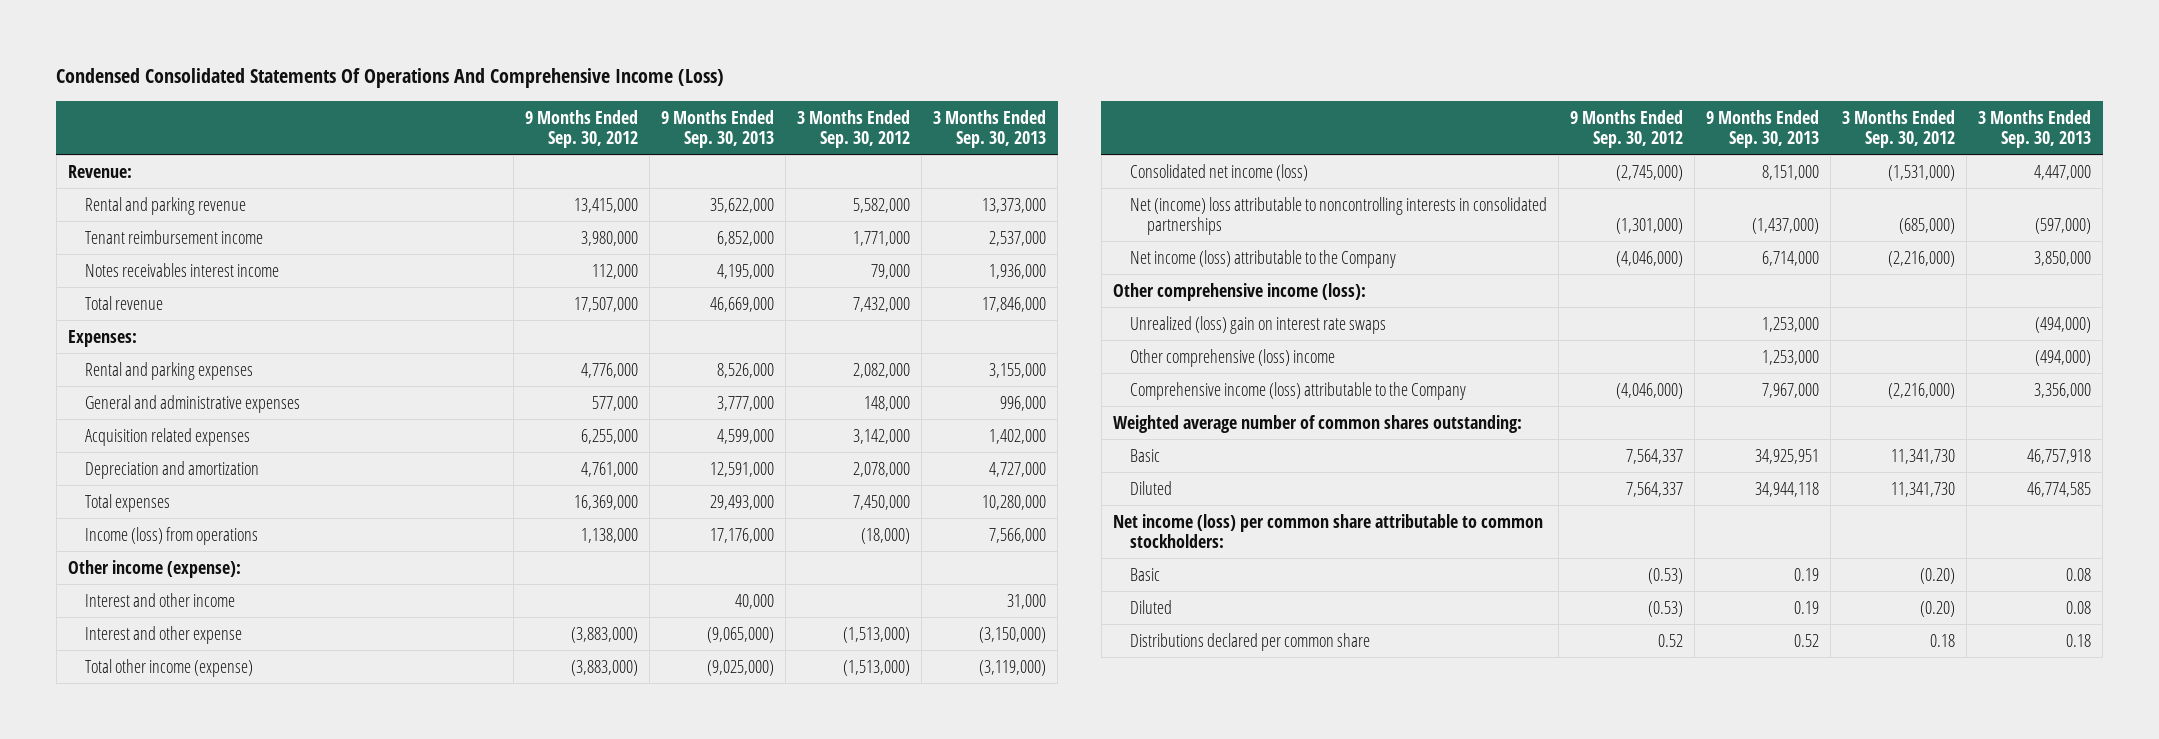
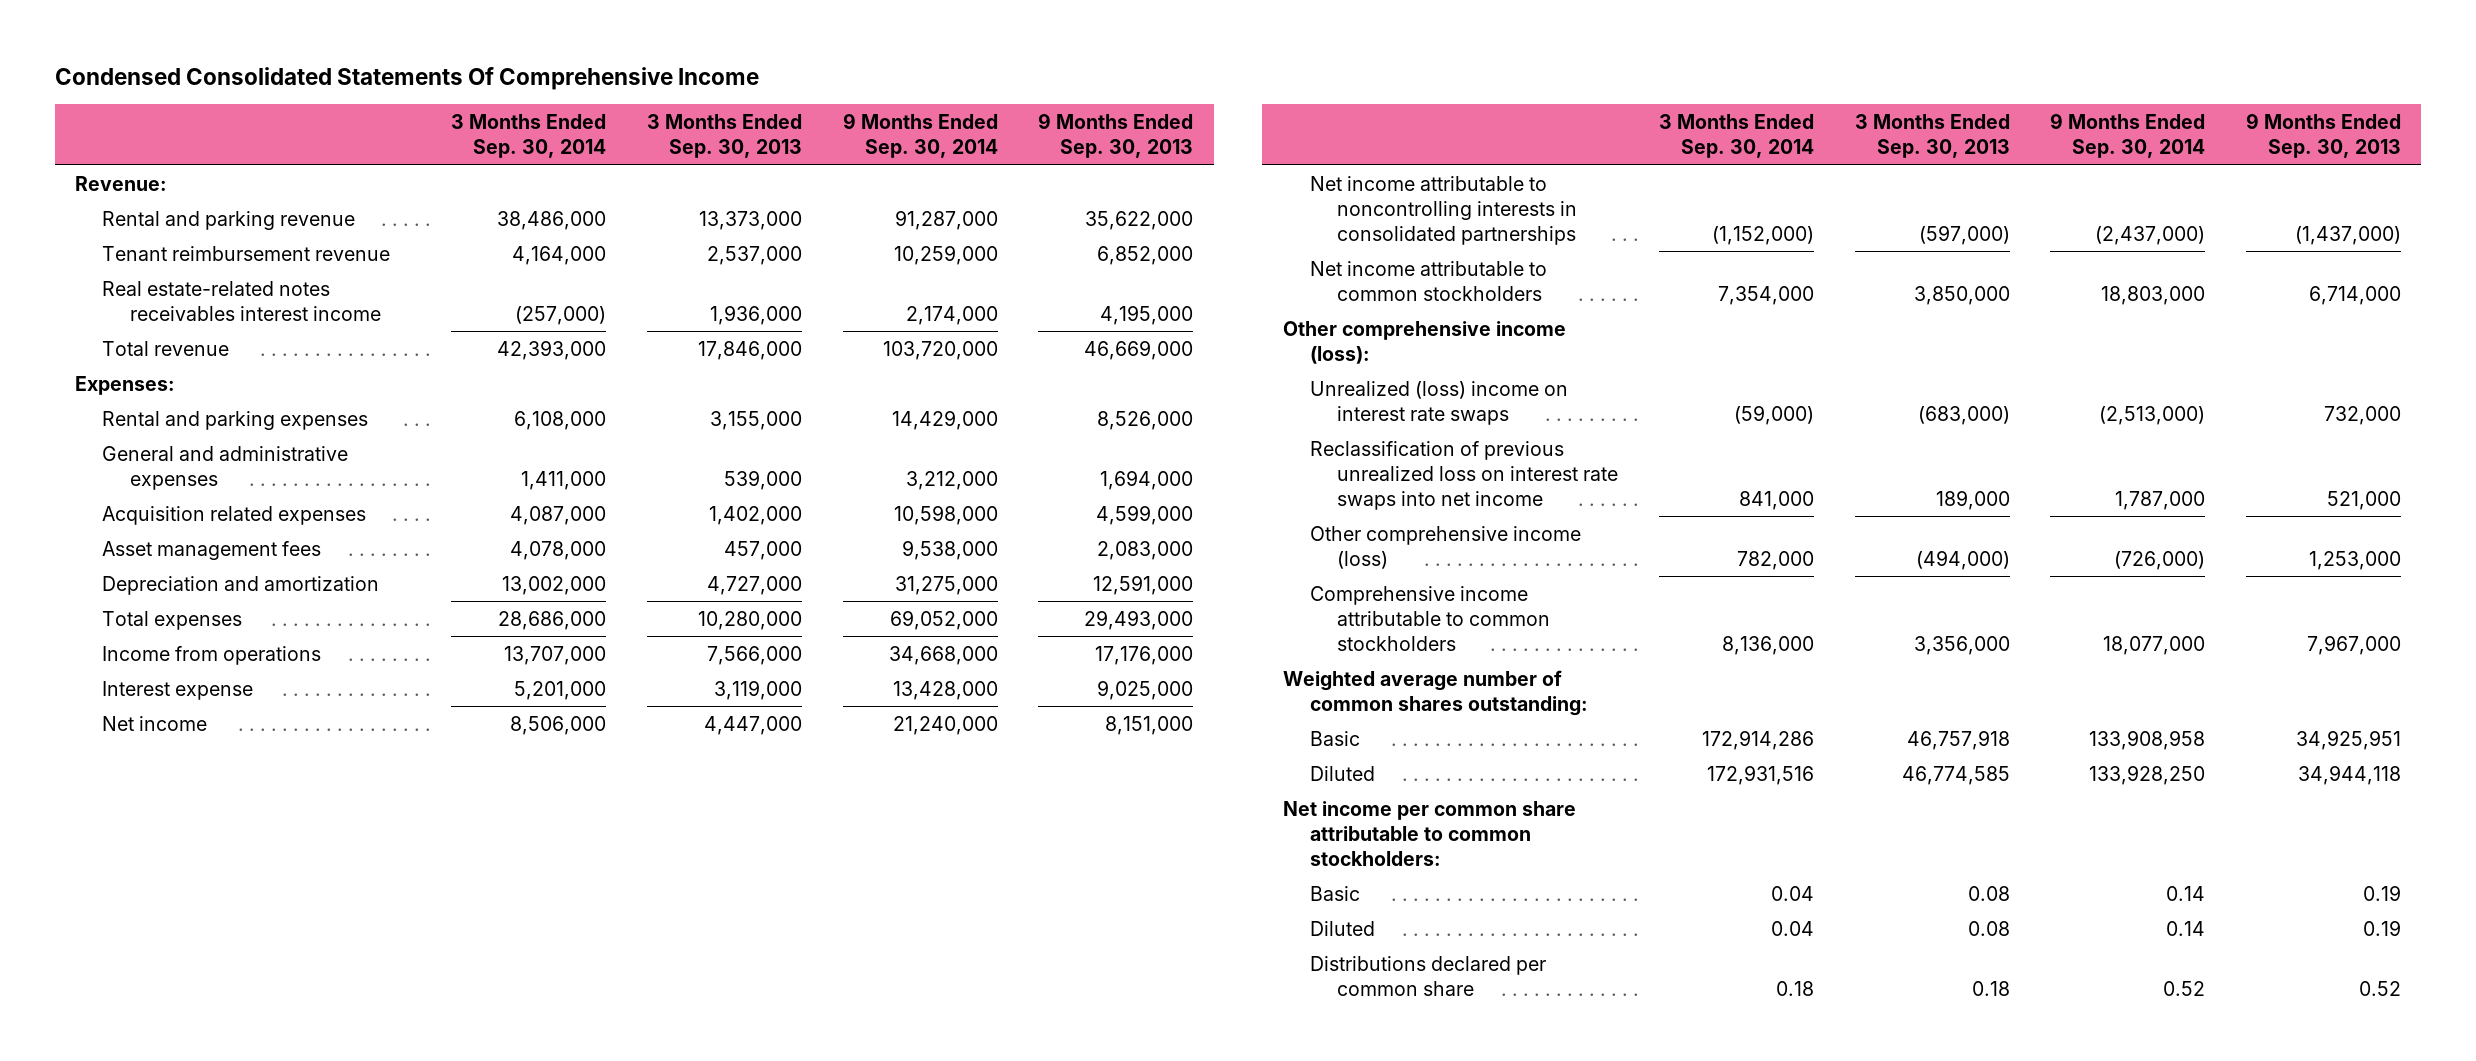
- Condensed Consolidated Statements Of Operations And Comprehensive Income (Loss)
+ Condensed Consolidated Statements Of Comprehensive Income
- | 9 Months Ended Sep. 30, 2012 | 9 Months Ended Sep. 30, 2013 | 3 Months Ended Sep. 30, 2012 | 3 Months Ended Sep. 30, 2013
+ | 3 Months Ended Sep. 30, 2014 | 3 Months Ended Sep. 30, 2013 | 9 Months Ended Sep. 30, 2014 | 9 Months Ended Sep. 30, 2013
- Tenant reimbursement income | 3,980,000 | 6,852,000 | 1,771,000 | 2,537,000
- Notes receivables interest income | 112,000 | 4,195,000 | 79,000 | 1,936,000
+ Tenant reimbursement revenue | 4,164,000 | 2,537,000 | 10,259,000 | 6,852,000
+ Real estate-related notes receivables interest income | (257,000) | 1,936,000 | 2,174,000 | 4,195,000
- General and administrative expenses | 577,000 | 3,777,000 | 148,000 | 996,000
+ General and administrative expenses | 1,411,000 | 539,000 | 3,212,000 | 1,694,000
+ Asset management fees | 4,078,000 | 457,000 | 9,538,000 | 2,083,000
- Income (loss) from operations | 1,138,000 | 17,176,000 | (18,000) | 7,566,000
- Other income (expense):
- Interest and other income | | 40,000 | | 31,000
- Interest and other expense | (3,883,000) | (9,065,000) | (1,513,000) | (3,150,000)
- Total other income (expense) | (3,883,000) | (9,025,000) | (1,513,000) | (3,119,000)
- Consolidated net income (loss) | (2,745,000) | 8,151,000 | (1,531,000) | 4,447,000
- Net (income) loss attributable to noncontrolling interests in consolidated partnerships | (1,301,000) | (1,437,000) | (685,000) | (597,000)
- Net income (loss) attributable to the Company | (4,046,000) | 6,714,000 | (2,216,000) | 3,850,000
+ Income from operations | 13,707,000 | 7,566,000 | 34,668,000 | 17,176,000
+ Interest expense | 5,201,000 | 3,119,000 | 13,428,000 | 9,025,000
+ Net income | 8,506,000 | 4,447,000 | 21,240,000 | 8,151,000
+ Net income attributable to noncontrolling interests in consolidated partnerships | (1,152,000) | (597,000) | (2,437,000) | (1,437,000)
+ Net income attributable to common stockholders | 7,354,000 | 3,850,000 | 18,803,000 | 6,714,000
- Unrealized (loss) gain on interest rate swaps | | 1,253,000 | | (494,000)
- Other comprehensive (loss) income | | 1,253,000 | | (494,000)
- Comprehensive income (loss) attributable to the Company | (4,046,000) | 7,967,000 | (2,216,000) | 3,356,000
+ Unrealized (loss) income on interest rate swaps | (59,000) | (683,000) | (2,513,000) | 732,000
+ Reclassification of previous unrealized loss on interest rate swaps into net income | 841,000 | 189,000 | 1,787,000 | 521,000
+ Other comprehensive income (loss) | 782,000 | (494,000) | (726,000) | 1,253,000
+ Comprehensive income attributable to common stockholders | 8,136,000 | 3,356,000 | 18,077,000 | 7,967,000
- Net income (loss) per common share attributable to common stockholders:
+ Net income per common share attributable to common stockholders:

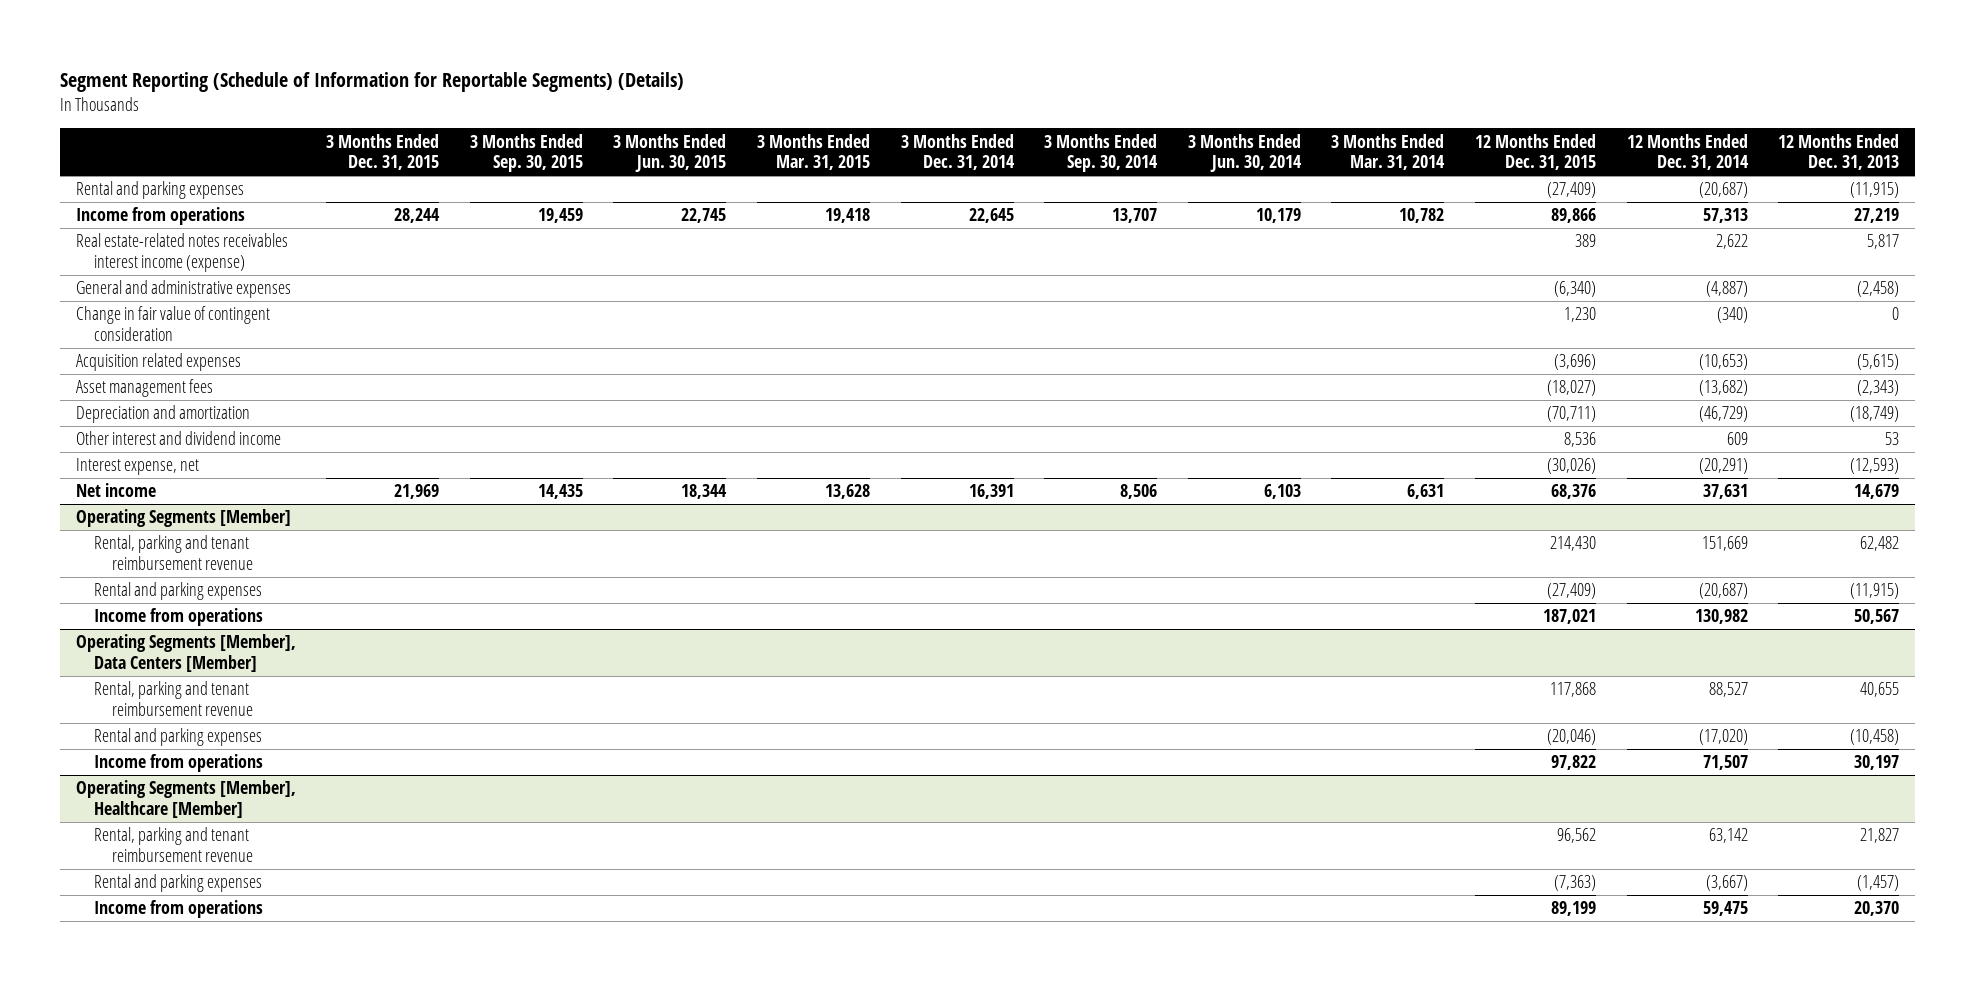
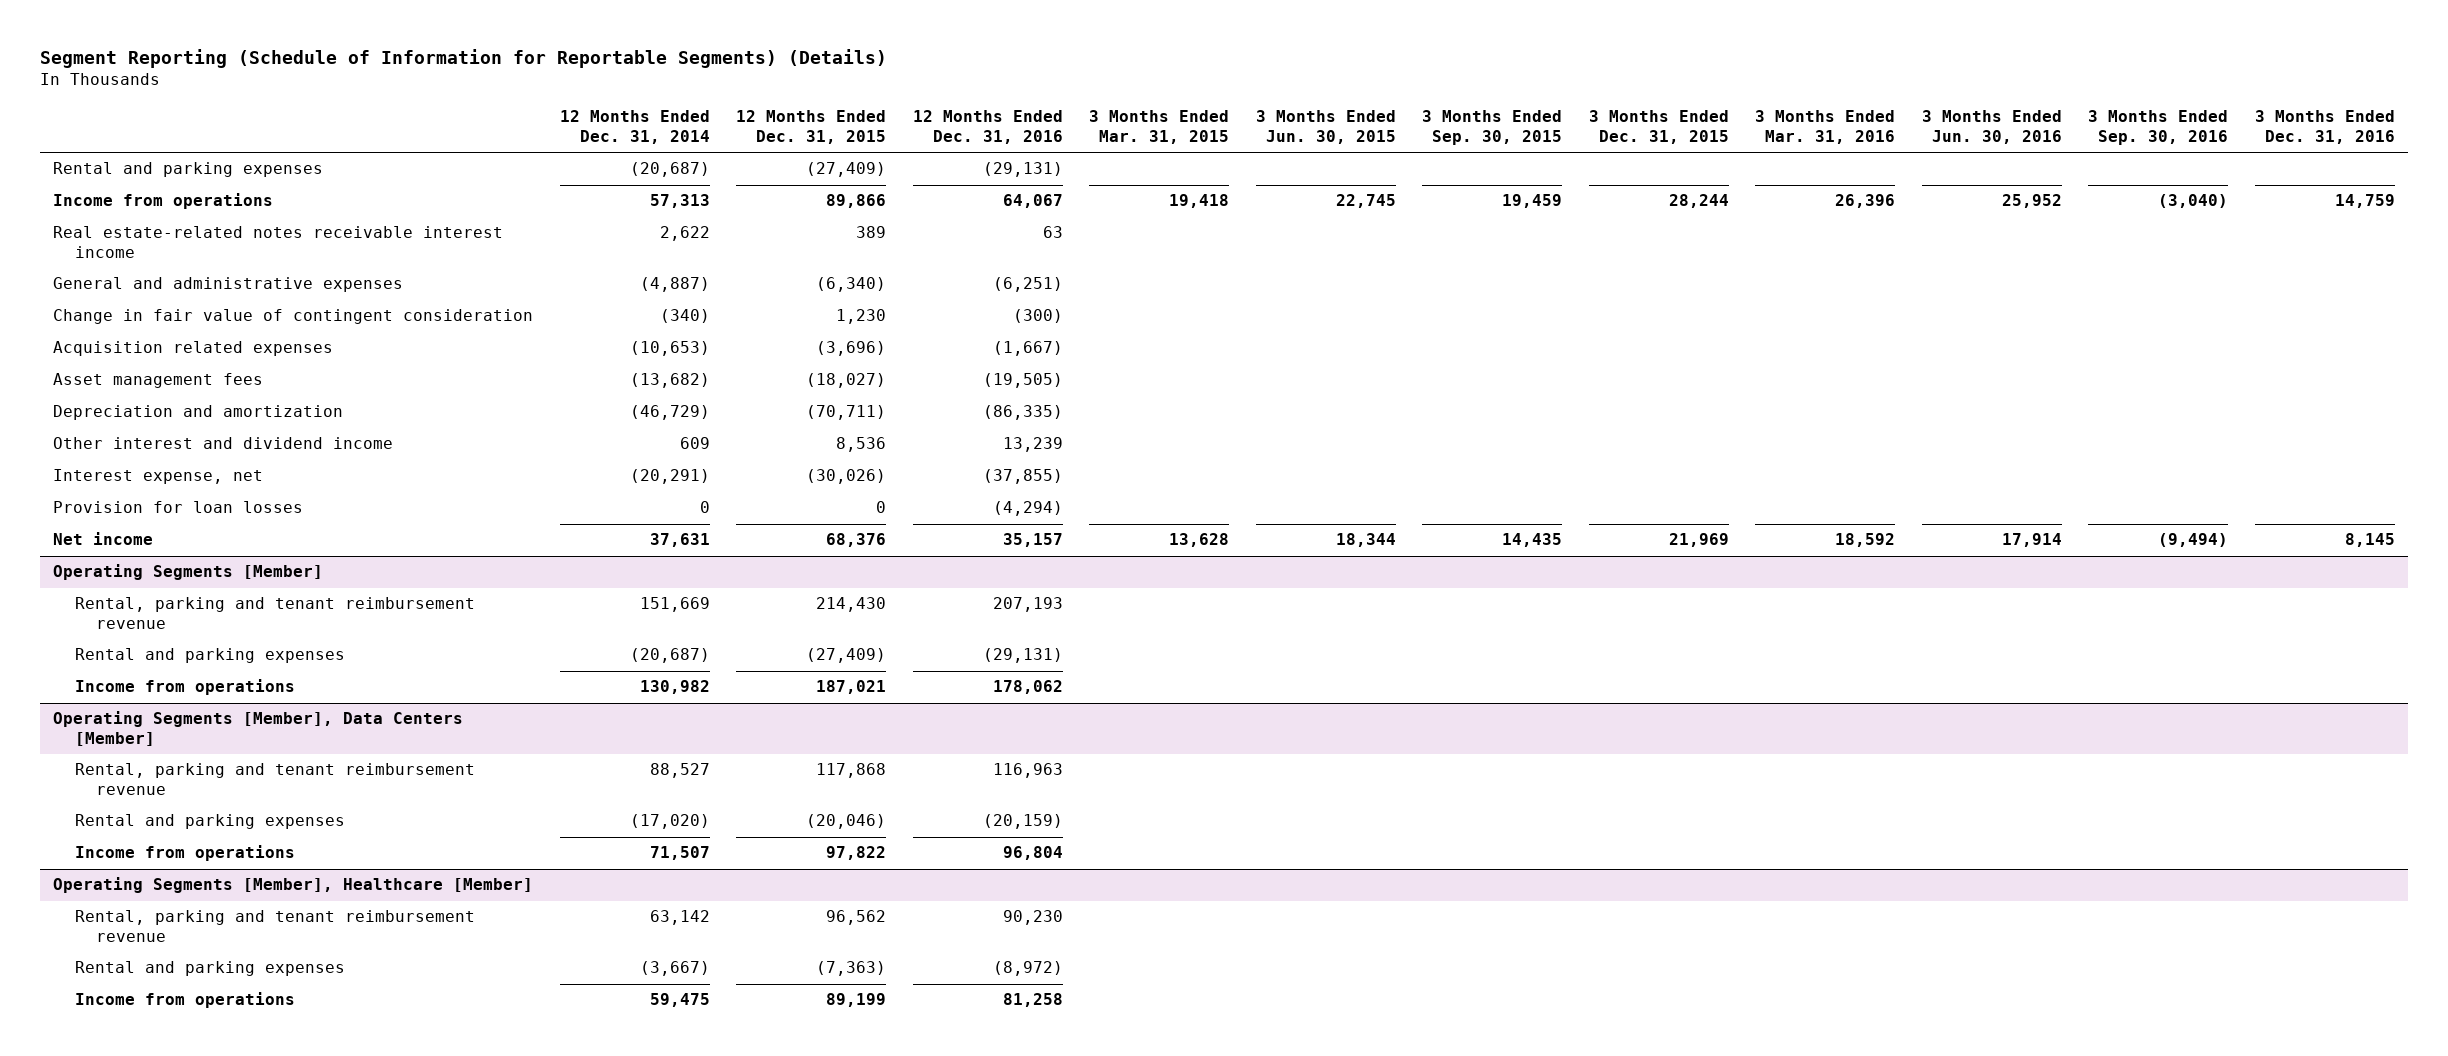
- | 3 Months Ended Dec. 31, 2015 | 3 Months Ended Sep. 30, 2015 | 3 Months Ended Jun. 30, 2015 | 3 Months Ended Mar. 31, 2015 | 3 Months Ended Dec. 31, 2014 | 3 Months Ended Sep. 30, 2014 | 3 Months Ended Jun. 30, 2014 | 3 Months Ended Mar. 31, 2014 | 12 Months Ended Dec. 31, 2015 | 12 Months Ended Dec. 31, 2014 | 12 Months Ended Dec. 31, 2013
+ | 12 Months Ended Dec. 31, 2014 | 12 Months Ended Dec. 31, 2015 | 12 Months Ended Dec. 31, 2016 | 3 Months Ended Mar. 31, 2015 | 3 Months Ended Jun. 30, 2015 | 3 Months Ended Sep. 30, 2015 | 3 Months Ended Dec. 31, 2015 | 3 Months Ended Mar. 31, 2016 | 3 Months Ended Jun. 30, 2016 | 3 Months Ended Sep. 30, 2016 | 3 Months Ended Dec. 31, 2016
- Real estate-related notes receivables interest income (expense) | | | | | | | | | 389 | 2,622 | 5,817
+ Real estate-related notes receivable interest income | 2,622 | 389 | 63 | | | | | | | |
+ Provision for loan losses | 0 | 0 | (4,294) | | | | | | | |

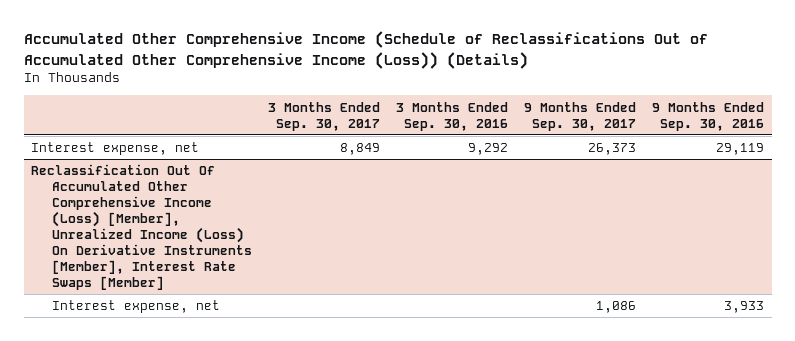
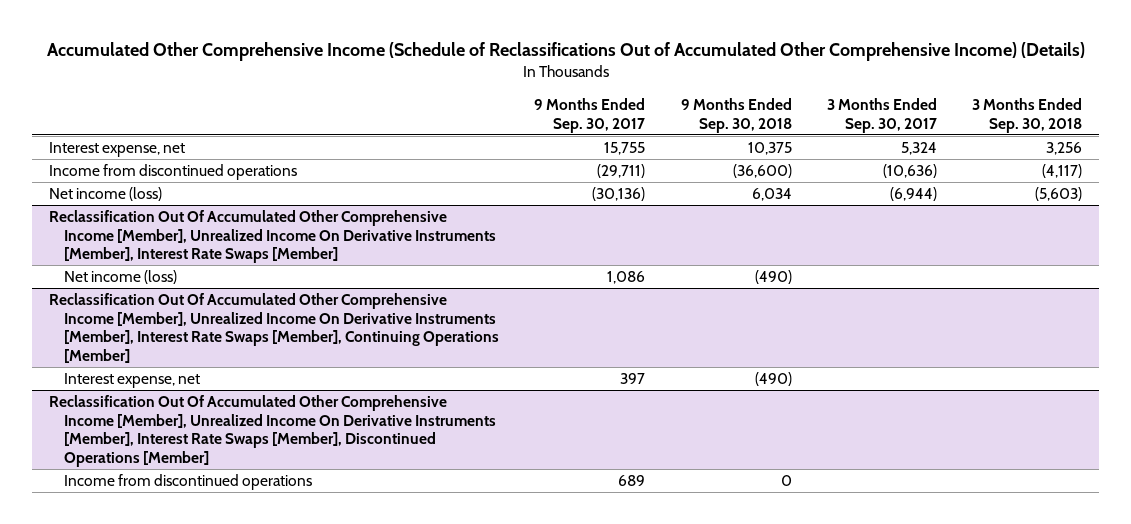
- Accumulated Other Comprehensive Income (Schedule of Reclassifications Out of Accumulated Other Comprehensive Income (Loss)) (Details)
+ Accumulated Other Comprehensive Income (Schedule of Reclassifications Out of Accumulated Other Comprehensive Income) (Details)
- | 3 Months Ended Sep. 30, 2017 | 3 Months Ended Sep. 30, 2016 | 9 Months Ended Sep. 30, 2017 | 9 Months Ended Sep. 30, 2016
+ | 9 Months Ended Sep. 30, 2017 | 9 Months Ended Sep. 30, 2018 | 3 Months Ended Sep. 30, 2017 | 3 Months Ended Sep. 30, 2018
- Interest expense, net | 8,849 | 9,292 | 26,373 | 29,119
- Reclassification Out Of Accumulated Other Comprehensive Income (Loss) [Member], Unrealized Income (Loss) On Derivative Instruments [Member], Interest Rate Swaps [Member]
- Interest expense, net | | | 1,086 | 3,933
+ Interest expense, net | 15,755 | 10,375 | 5,324 | 3,256
+ Income from discontinued operations | (29,711) | (36,600) | (10,636) | (4,117)
+ Net income (loss) | (30,136) | 6,034 | (6,944) | (5,603)
+ Reclassification Out Of Accumulated Other Comprehensive Income [Member], Unrealized Income On Derivative Instruments [Member], Interest Rate Swaps [Member]
+ Net income (loss) | 1,086 | (490) | |
+ Reclassification Out Of Accumulated Other Comprehensive Income [Member], Unrealized Income On Derivative Instruments [Member], Interest Rate Swaps [Member], Continuing Operations [Member]
+ Interest expense, net | 397 | (490) | |
+ Reclassification Out Of Accumulated Other Comprehensive Income [Member], Unrealized Income On Derivative Instruments [Member], Interest Rate Swaps [Member], Discontinued Operations [Member]
+ Income from discontinued operations | 689 | 0 | |

